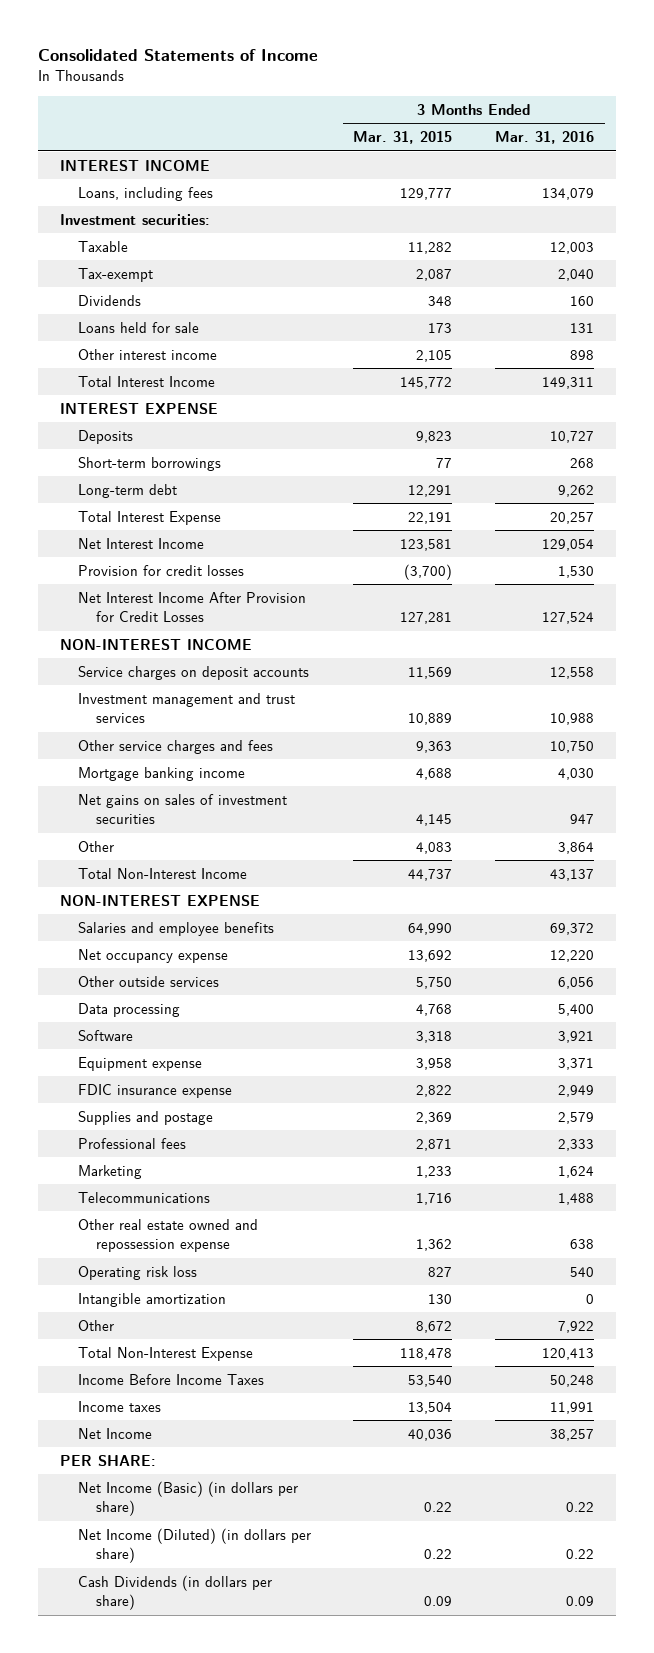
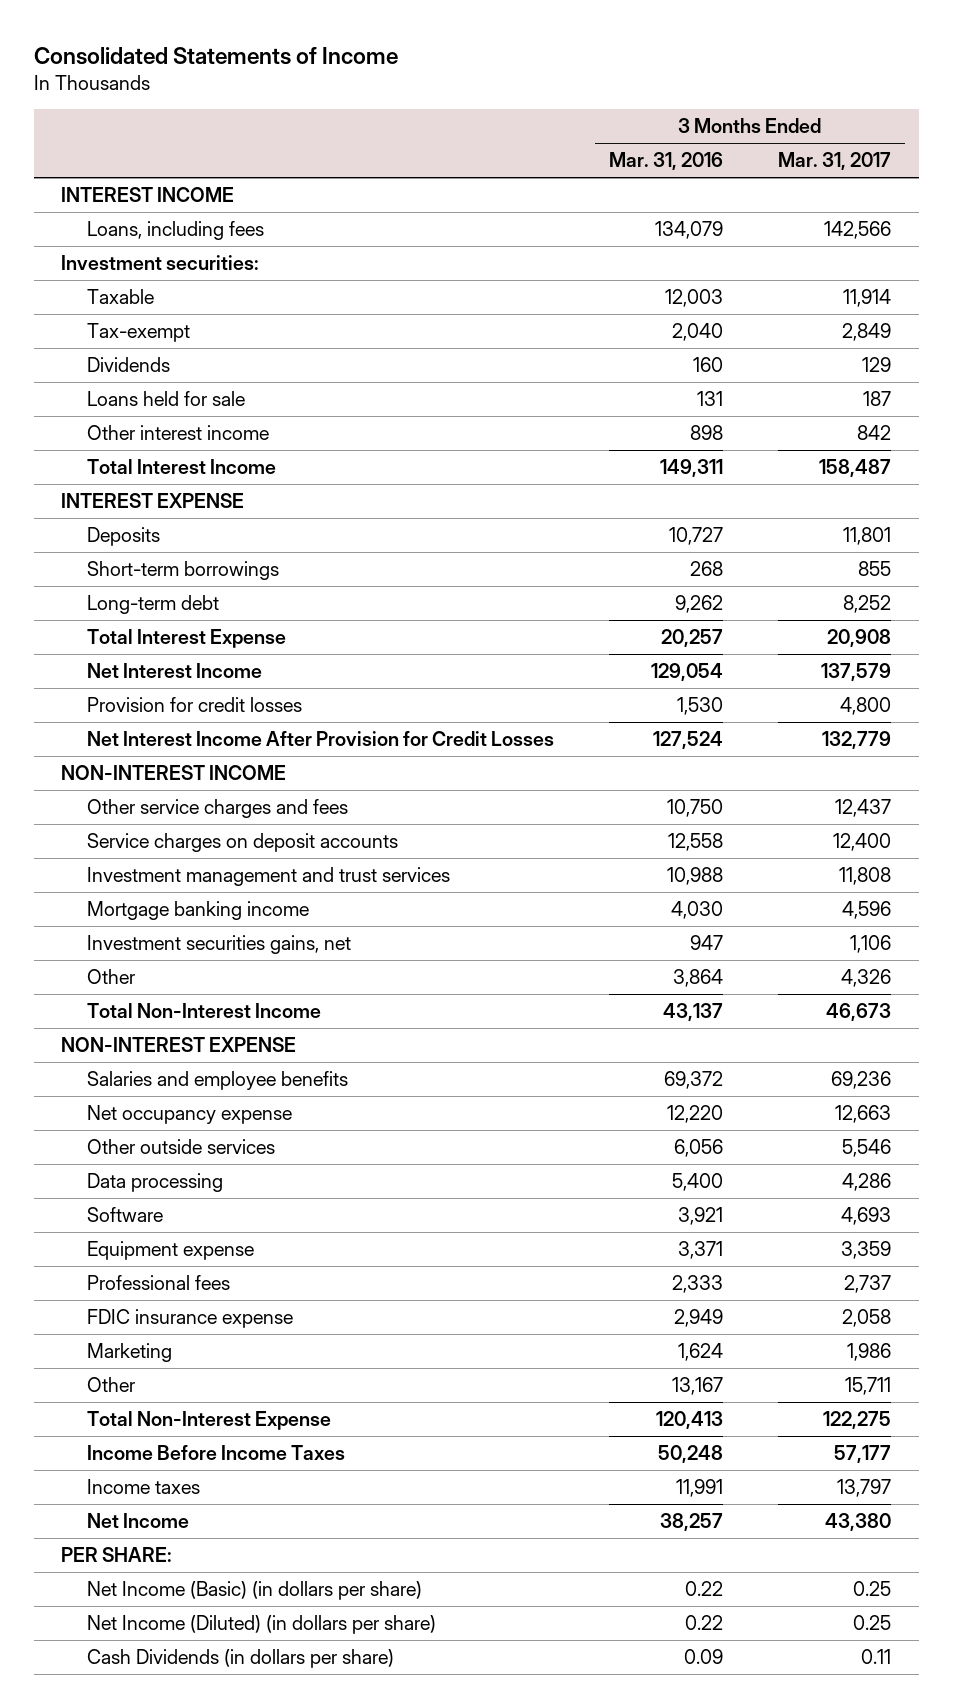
- | 3 Months Ended Mar. 31, 2015 | 3 Months Ended Mar. 31, 2016
+ | 3 Months Ended Mar. 31, 2016 | 3 Months Ended Mar. 31, 2017
moved up: Other service charges and fees | 10,750 | 12,437
- Net gains on sales of investment securities | 4,145 | 947
+ Investment securities gains, net | 947 | 1,106
- Supplies and postage | 2,369 | 2,579
moved down: FDIC insurance expense | 2,949 | 2,058
- Telecommunications | 1,716 | 1,488
- Other real estate owned and repossession expense | 1,362 | 638
- Operating risk loss | 827 | 540
- Intangible amortization | 130 | 0
- Other | 8,672 | 7,922
+ Other | 13,167 | 15,711

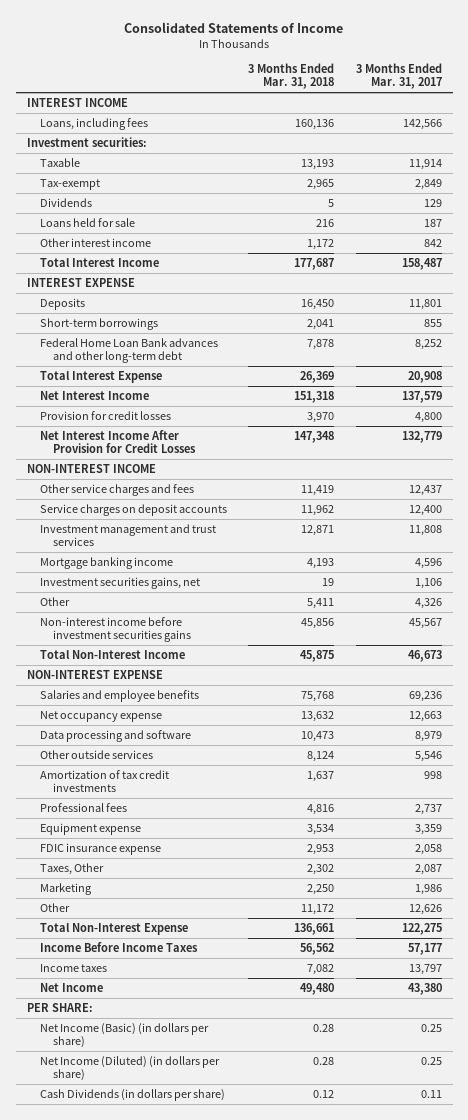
- | 3 Months Ended Mar. 31, 2016 | 3 Months Ended Mar. 31, 2017
+ | 3 Months Ended Mar. 31, 2018 | 3 Months Ended Mar. 31, 2017
- Long-term debt | 9,262 | 8,252
+ Federal Home Loan Bank advances and other long-term debt | 7,878 | 8,252
+ Non-interest income before investment securities gains | 45,856 | 45,567
+ Data processing and software | 10,473 | 8,979
- Data processing | 5,400 | 4,286
- Software | 3,921 | 4,693
+ Amortization of tax credit investments | 1,637 | 998
moved down: Equipment expense | 3,534 | 3,359
+ Taxes, Other | 2,302 | 2,087
- Other | 13,167 | 15,711
+ Other | 11,172 | 12,626

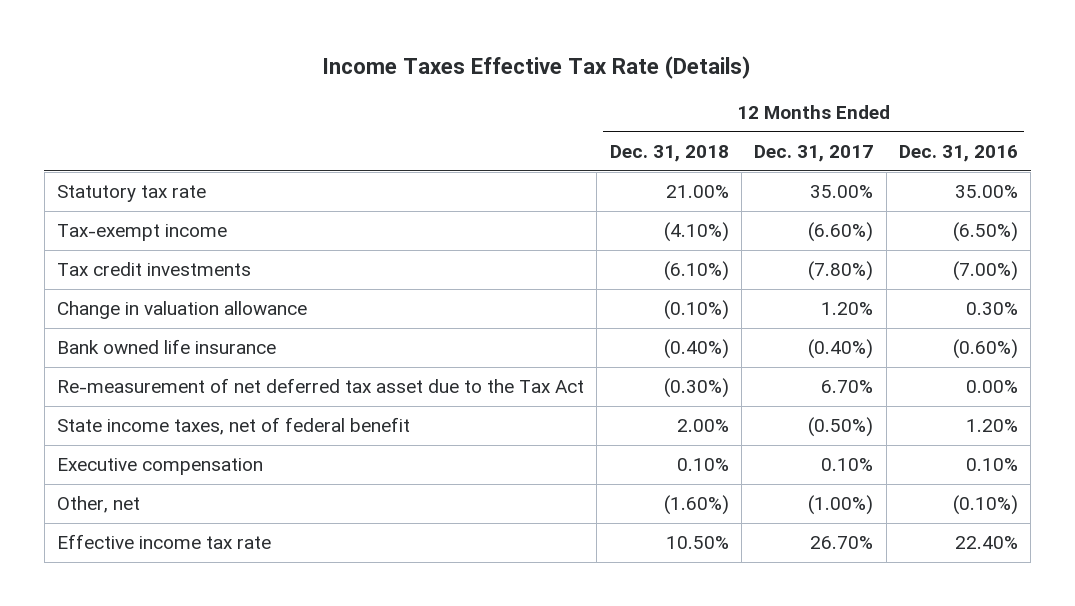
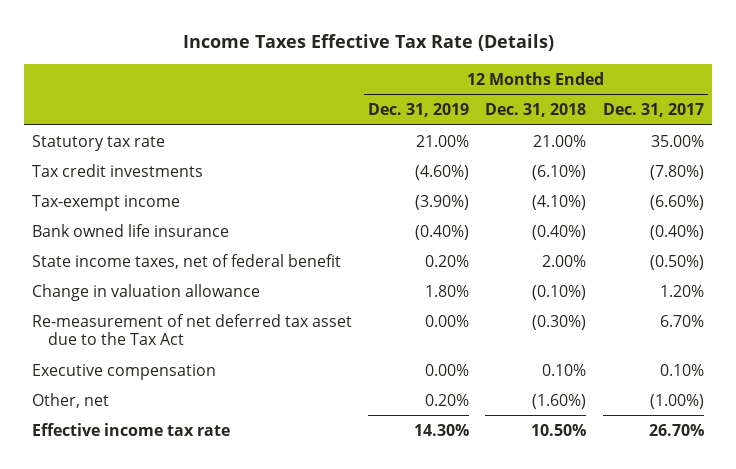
- | 12 Months Ended Dec. 31, 2018 | 12 Months Ended Dec. 31, 2017 | 12 Months Ended Dec. 31, 2016
+ | 12 Months Ended Dec. 31, 2019 | 12 Months Ended Dec. 31, 2018 | 12 Months Ended Dec. 31, 2017
moved down: Tax-exempt income | (3.90%) | (4.10%) | (6.60%)
moved down: Change in valuation allowance | 1.80% | (0.10%) | 1.20%
moved down: Re-measurement of net deferred tax asset due to the Tax Act | 0.00% | (0.30%) | 6.70%

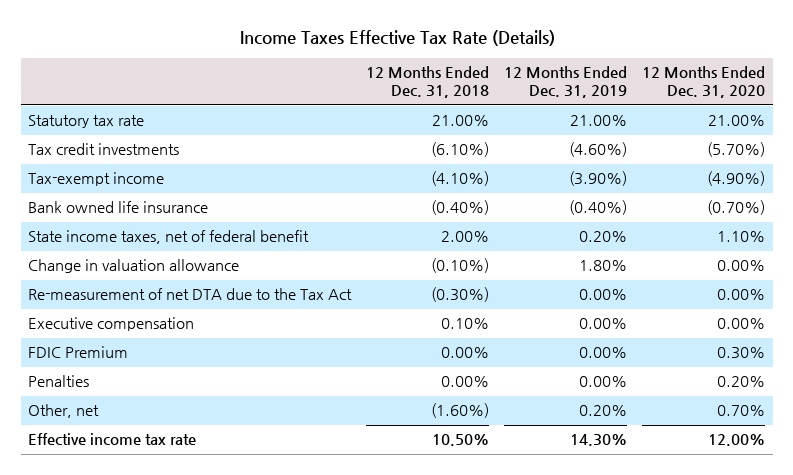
- | 12 Months Ended Dec. 31, 2019 | 12 Months Ended Dec. 31, 2018 | 12 Months Ended Dec. 31, 2017
+ | 12 Months Ended Dec. 31, 2018 | 12 Months Ended Dec. 31, 2019 | 12 Months Ended Dec. 31, 2020
- Re-measurement of net deferred tax asset due to the Tax Act | 0.00% | (0.30%) | 6.70%
+ Re-measurement of net DTA due to the Tax Act | (0.30%) | 0.00% | 0.00%
+ FDIC Premium | 0.00% | 0.00% | 0.30%
+ Penalties | 0.00% | 0.00% | 0.20%

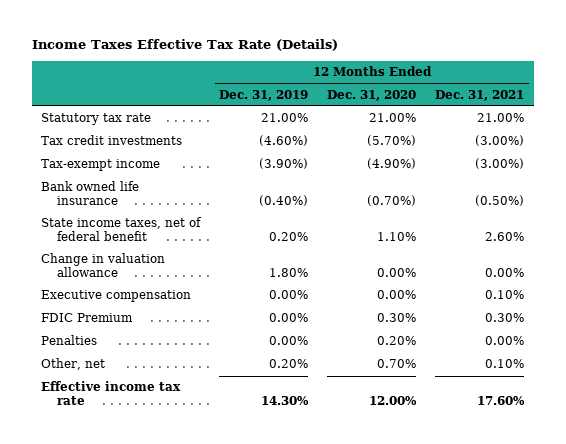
- | 12 Months Ended Dec. 31, 2018 | 12 Months Ended Dec. 31, 2019 | 12 Months Ended Dec. 31, 2020
+ | 12 Months Ended Dec. 31, 2019 | 12 Months Ended Dec. 31, 2020 | 12 Months Ended Dec. 31, 2021
- Re-measurement of net DTA due to the Tax Act | (0.30%) | 0.00% | 0.00%

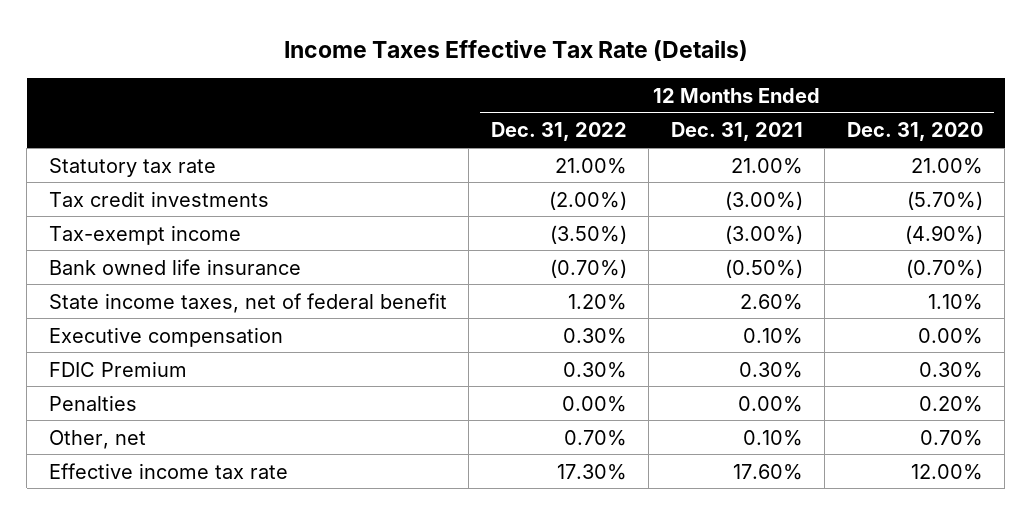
- | 12 Months Ended Dec. 31, 2019 | 12 Months Ended Dec. 31, 2020 | 12 Months Ended Dec. 31, 2021
+ | 12 Months Ended Dec. 31, 2022 | 12 Months Ended Dec. 31, 2021 | 12 Months Ended Dec. 31, 2020
- Change in valuation allowance | 1.80% | 0.00% | 0.00%

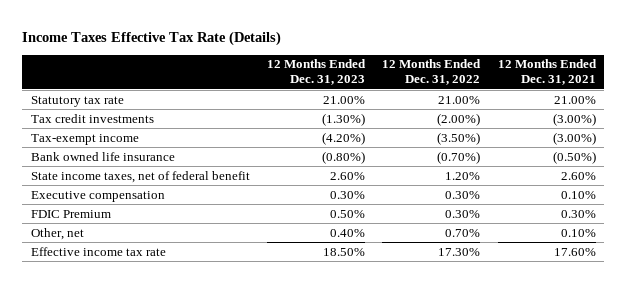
- | 12 Months Ended Dec. 31, 2022 | 12 Months Ended Dec. 31, 2021 | 12 Months Ended Dec. 31, 2020
+ | 12 Months Ended Dec. 31, 2023 | 12 Months Ended Dec. 31, 2022 | 12 Months Ended Dec. 31, 2021
- Penalties | 0.00% | 0.00% | 0.20%

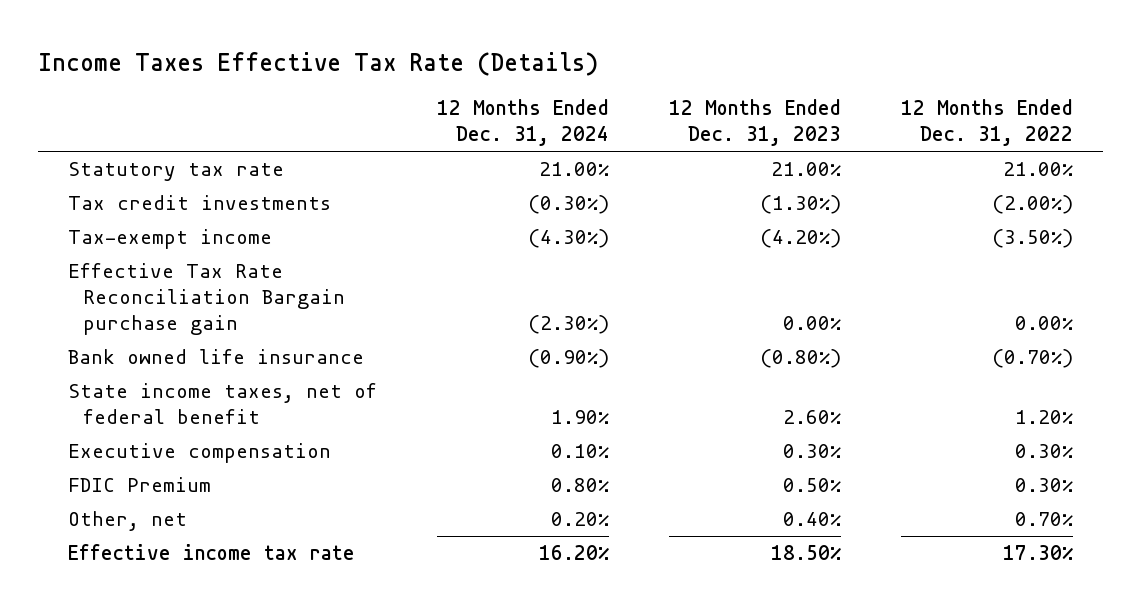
- | 12 Months Ended Dec. 31, 2023 | 12 Months Ended Dec. 31, 2022 | 12 Months Ended Dec. 31, 2021
+ | 12 Months Ended Dec. 31, 2024 | 12 Months Ended Dec. 31, 2023 | 12 Months Ended Dec. 31, 2022
+ Effective Tax Rate Reconciliation Bargain purchase gain | (2.30%) | 0.00% | 0.00%

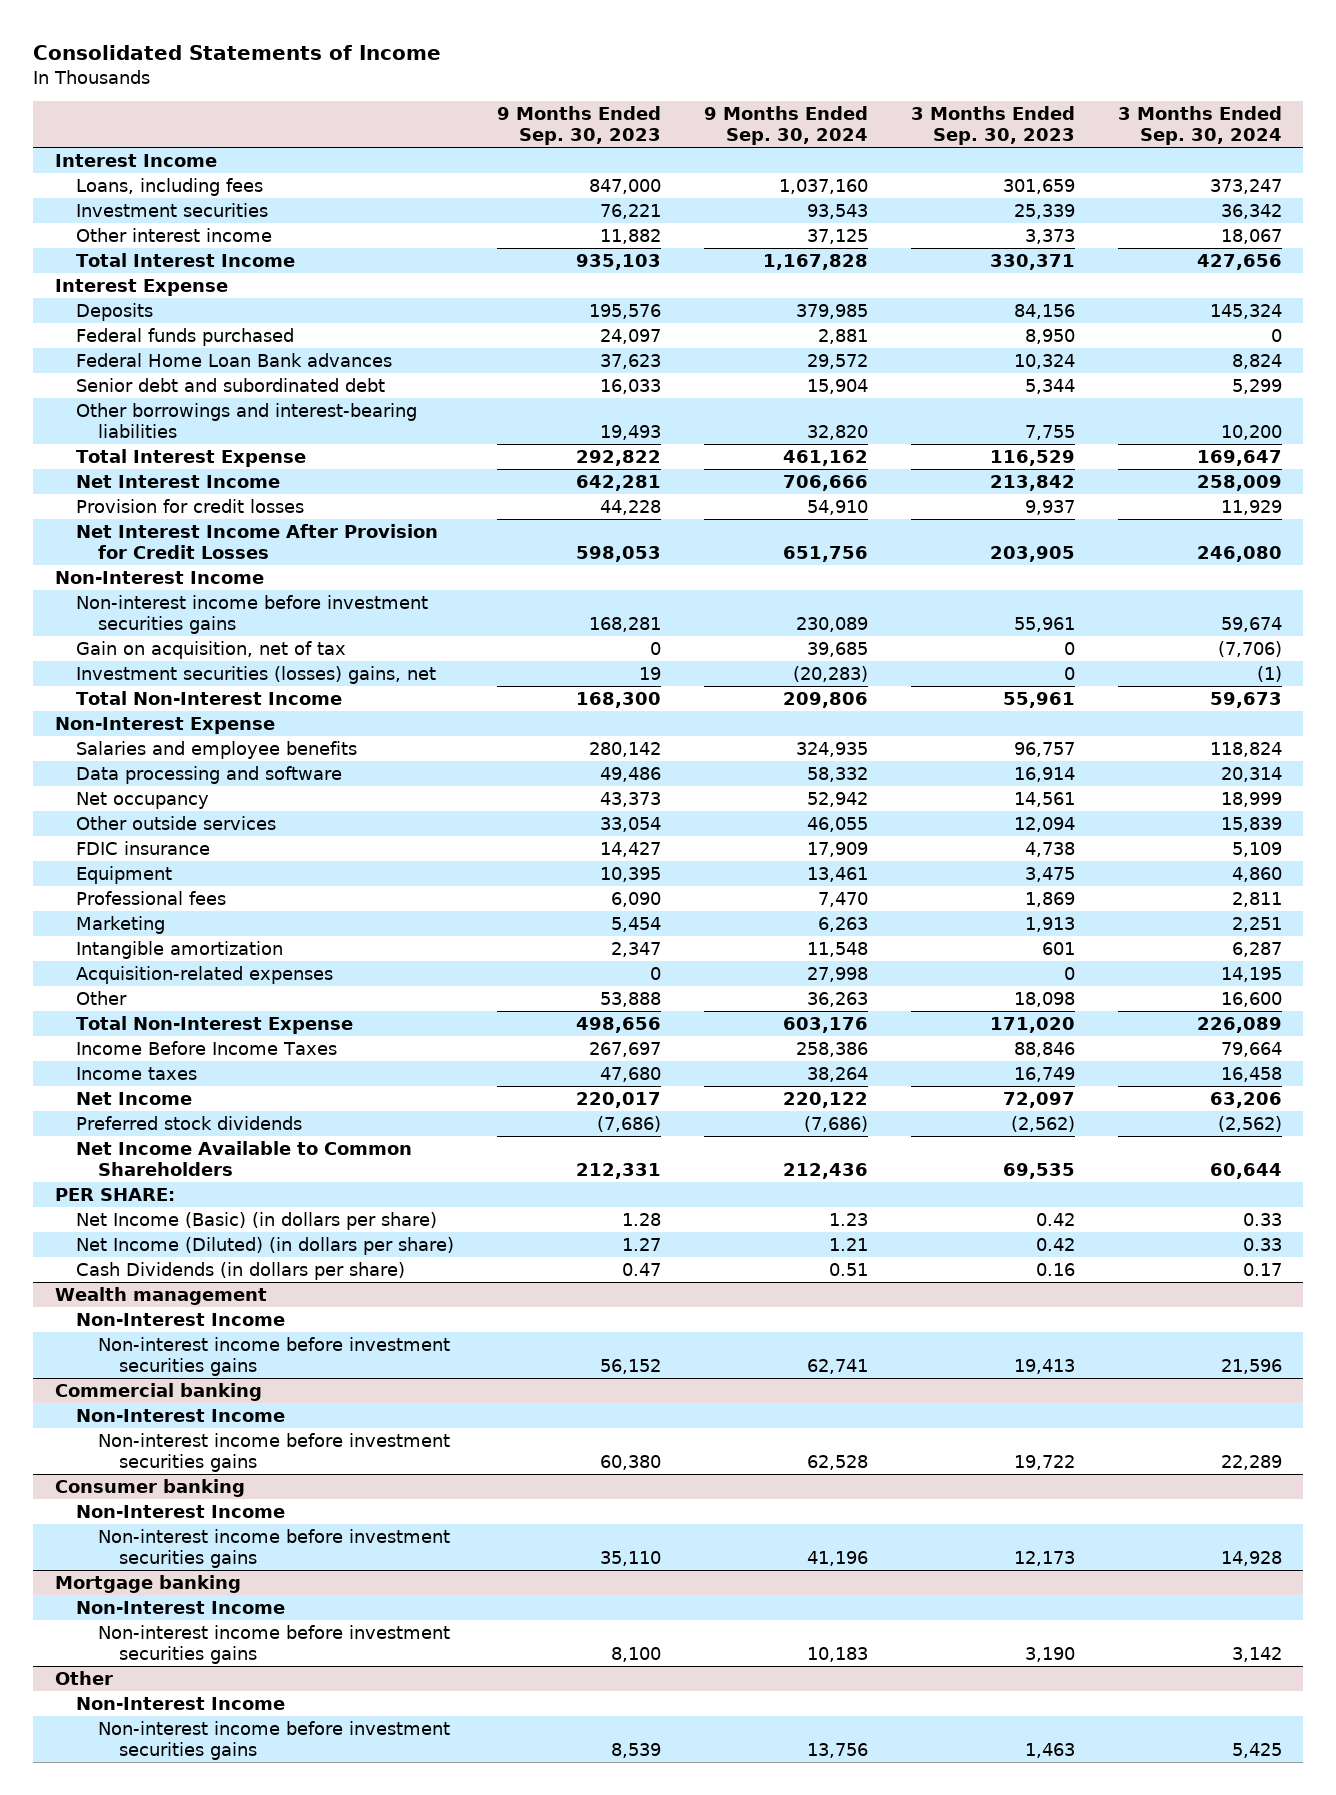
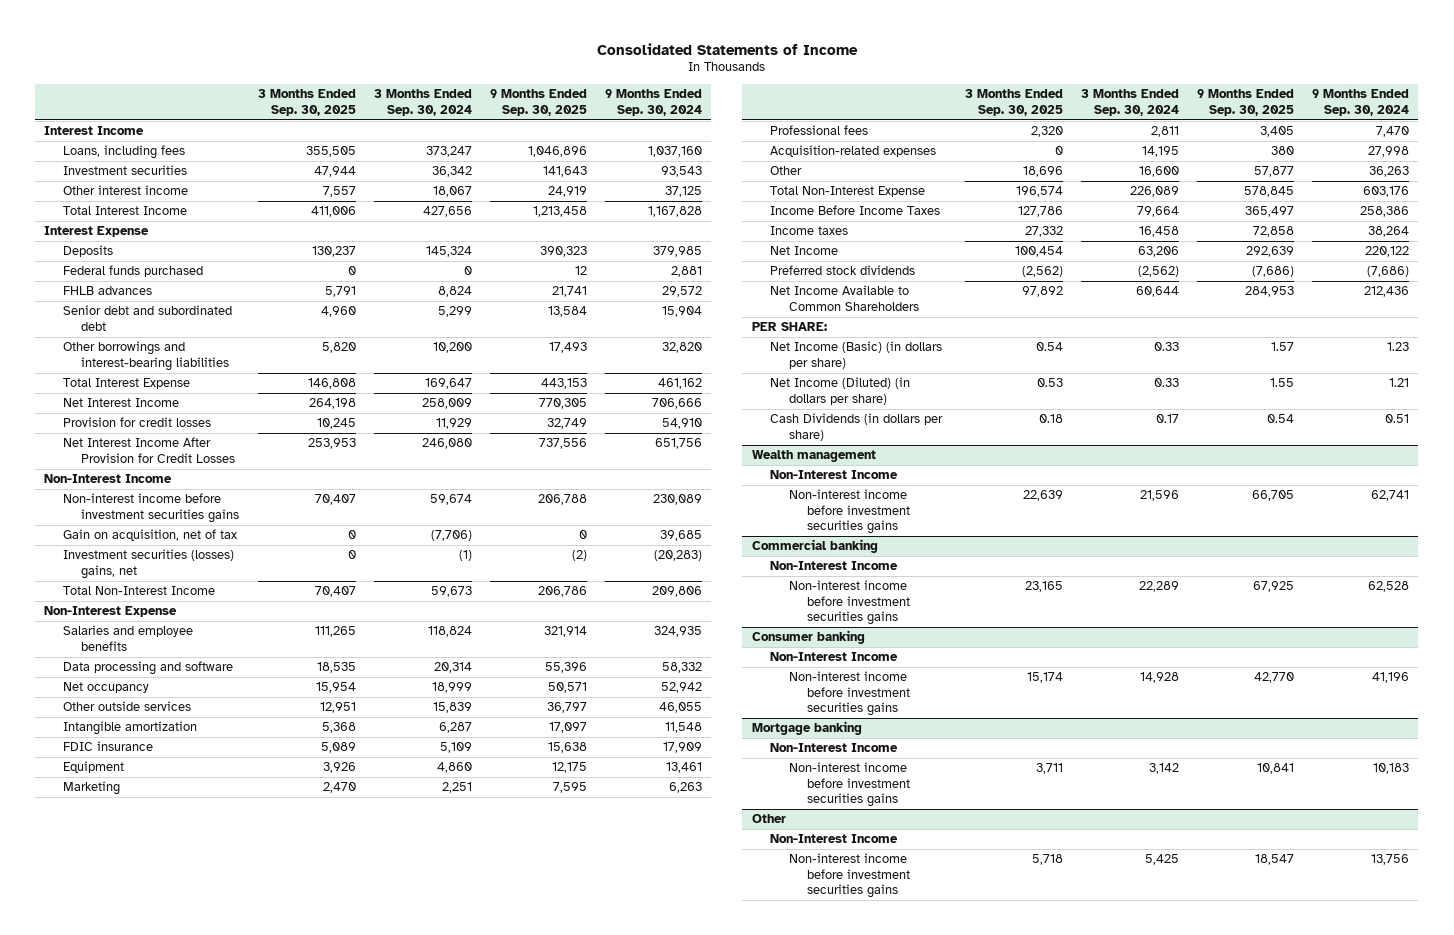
- | 9 Months Ended Sep. 30, 2023 | 9 Months Ended Sep. 30, 2024 | 3 Months Ended Sep. 30, 2023 | 3 Months Ended Sep. 30, 2024
+ | 3 Months Ended Sep. 30, 2025 | 3 Months Ended Sep. 30, 2024 | 9 Months Ended Sep. 30, 2025 | 9 Months Ended Sep. 30, 2024
- Federal Home Loan Bank advances | 37,623 | 29,572 | 10,324 | 8,824
+ FHLB advances | 5,791 | 8,824 | 21,741 | 29,572
moved up: Intangible amortization | 5,368 | 6,287 | 17,097 | 11,548
moved down: Professional fees | 2,320 | 2,811 | 3,405 | 7,470

